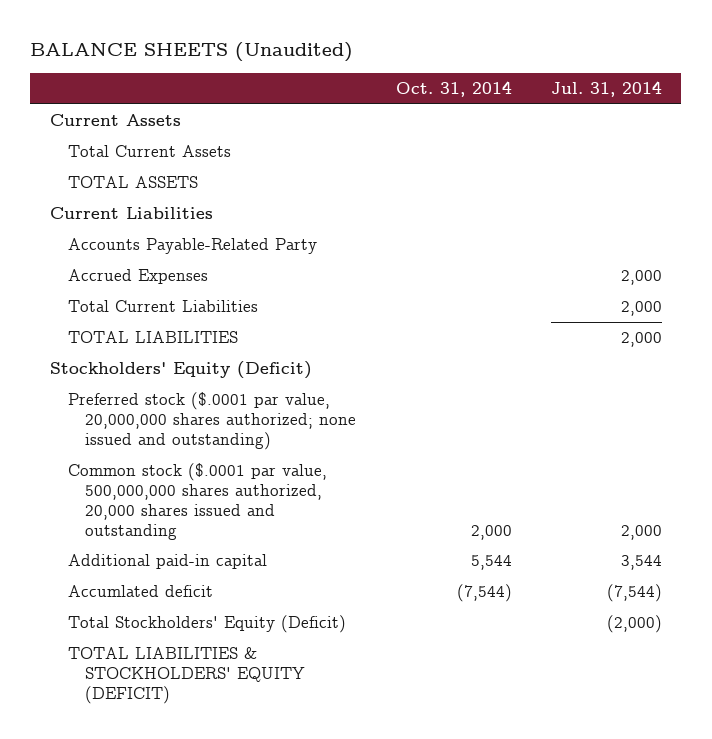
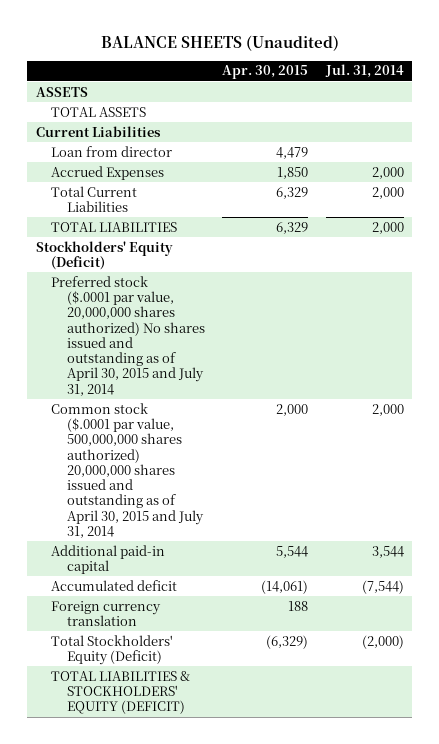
- | Oct. 31, 2014 | Jul. 31, 2014
+ | Apr. 30, 2015 | Jul. 31, 2014
- Current Assets
- Total Current Assets
+ ASSETS
- Accounts Payable-Related Party
+ Loan from director | 4,479 |
- Preferred stock ($.0001 par value, 20,000,000 shares authorized; none issued and outstanding)
- Common stock ($.0001 par value, 500,000,000 shares authorized, 20,000 shares issued and outstanding | 2,000 | 2,000
+ Preferred stock ($.0001 par value, 20,000,000 shares authorized) No shares issued and outstanding as of April 30, 2015 and July 31, 2014
+ Common stock ($.0001 par value, 500,000,000 shares authorized) 20,000,000 shares issued and outstanding as of April 30, 2015 and July 31, 2014 | 2,000 | 2,000
- Accumlated deficit | (7,544) | (7,544)
+ Accumulated deficit | (14,061) | (7,544)
+ Foreign currency translation | 188 |

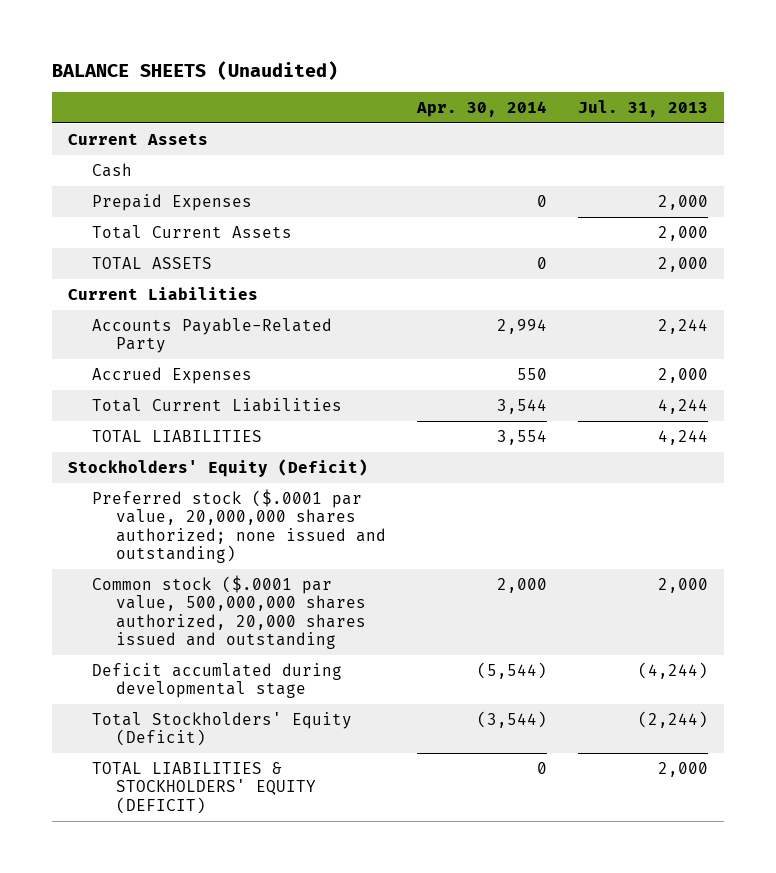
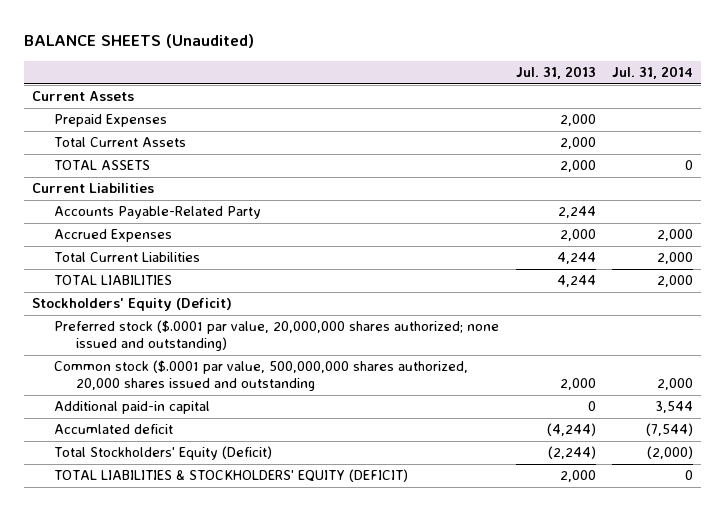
- | Apr. 30, 2014 | Jul. 31, 2013
+ | Jul. 31, 2013 | Jul. 31, 2014
- Cash
- Deficit accumlated during developmental stage | (5,544) | (4,244)
+ Additional paid-in capital | 0 | 3,544
+ Accumlated deficit | (4,244) | (7,544)

